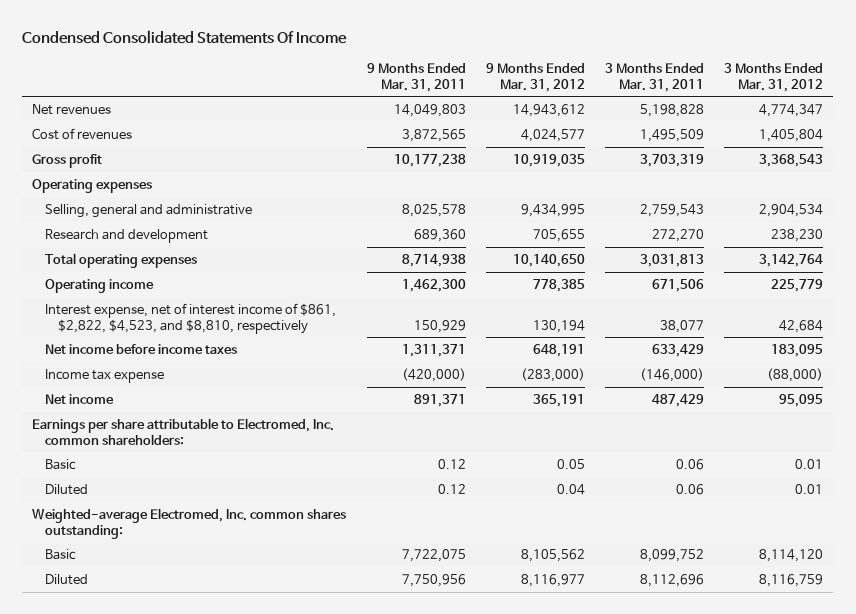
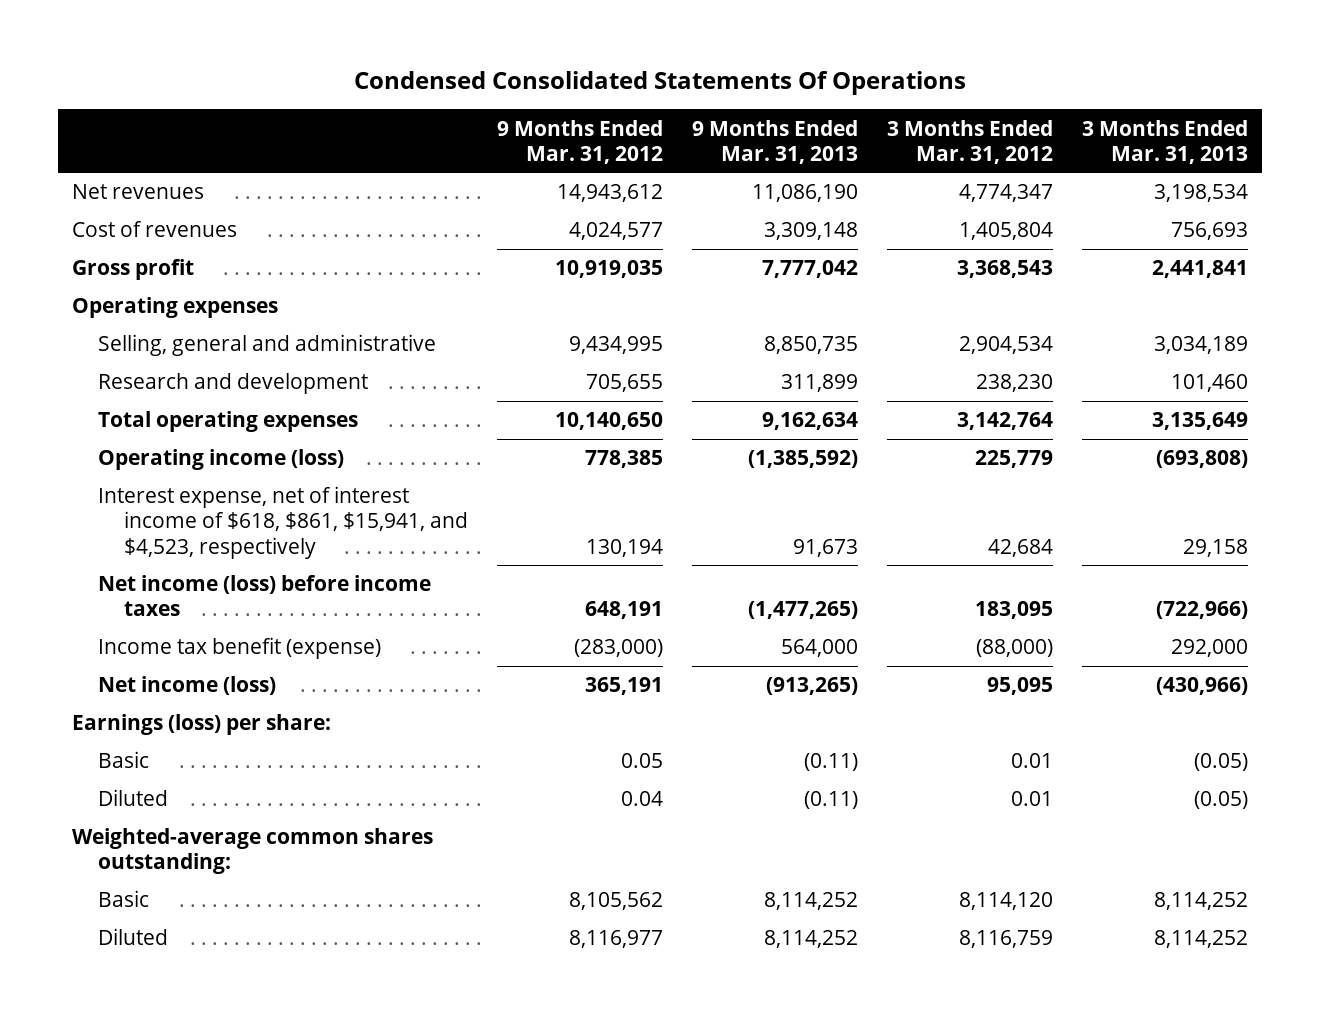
- Condensed Consolidated Statements Of Income
+ Condensed Consolidated Statements Of Operations
- | 9 Months Ended Mar. 31, 2011 | 9 Months Ended Mar. 31, 2012 | 3 Months Ended Mar. 31, 2011 | 3 Months Ended Mar. 31, 2012
+ | 9 Months Ended Mar. 31, 2012 | 9 Months Ended Mar. 31, 2013 | 3 Months Ended Mar. 31, 2012 | 3 Months Ended Mar. 31, 2013
- Operating income | 1,462,300 | 778,385 | 671,506 | 225,779
- Interest expense, net of interest income of $861, $2,822, $4,523, and $8,810, respectively | 150,929 | 130,194 | 38,077 | 42,684
- Net income before income taxes | 1,311,371 | 648,191 | 633,429 | 183,095
- Income tax expense | (420,000) | (283,000) | (146,000) | (88,000)
- Net income | 891,371 | 365,191 | 487,429 | 95,095
- Earnings per share attributable to Electromed, Inc. common shareholders:
+ Operating income (loss) | 778,385 | (1,385,592) | 225,779 | (693,808)
+ Interest expense, net of interest income of $618, $861, $15,941, and $4,523, respectively | 130,194 | 91,673 | 42,684 | 29,158
+ Net income (loss) before income taxes | 648,191 | (1,477,265) | 183,095 | (722,966)
+ Income tax benefit (expense) | (283,000) | 564,000 | (88,000) | 292,000
+ Net income (loss) | 365,191 | (913,265) | 95,095 | (430,966)
+ Earnings (loss) per share:
- Weighted-average Electromed, Inc. common shares outstanding:
+ Weighted-average common shares outstanding:

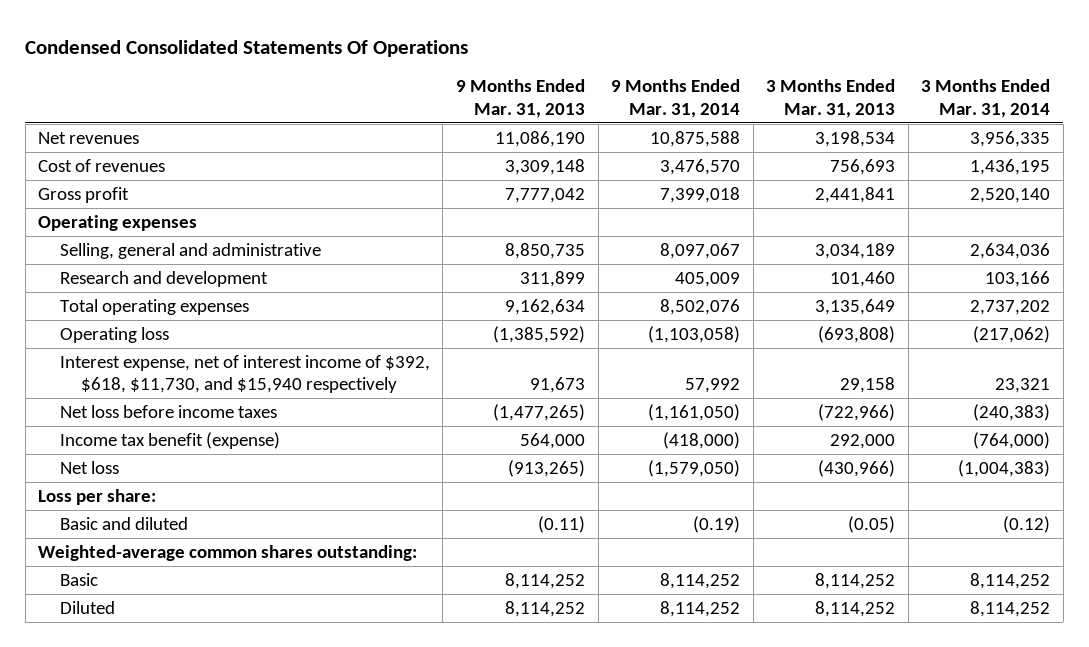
- | 9 Months Ended Mar. 31, 2012 | 9 Months Ended Mar. 31, 2013 | 3 Months Ended Mar. 31, 2012 | 3 Months Ended Mar. 31, 2013
+ | 9 Months Ended Mar. 31, 2013 | 9 Months Ended Mar. 31, 2014 | 3 Months Ended Mar. 31, 2013 | 3 Months Ended Mar. 31, 2014
- Operating income (loss) | 778,385 | (1,385,592) | 225,779 | (693,808)
- Interest expense, net of interest income of $618, $861, $15,941, and $4,523, respectively | 130,194 | 91,673 | 42,684 | 29,158
- Net income (loss) before income taxes | 648,191 | (1,477,265) | 183,095 | (722,966)
+ Operating loss | (1,385,592) | (1,103,058) | (693,808) | (217,062)
+ Interest expense, net of interest income of $392, $618, $11,730, and $15,940 respectively | 91,673 | 57,992 | 29,158 | 23,321
+ Net loss before income taxes | (1,477,265) | (1,161,050) | (722,966) | (240,383)
- Net income (loss) | 365,191 | (913,265) | 95,095 | (430,966)
- Earnings (loss) per share:
- Basic | 0.05 | (0.11) | 0.01 | (0.05)
- Diluted | 0.04 | (0.11) | 0.01 | (0.05)
+ Net loss | (913,265) | (1,579,050) | (430,966) | (1,004,383)
+ Loss per share:
+ Basic and diluted | (0.11) | (0.19) | (0.05) | (0.12)

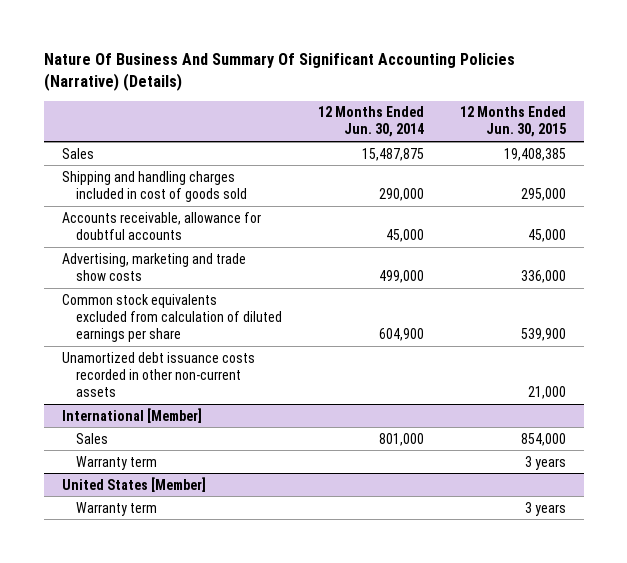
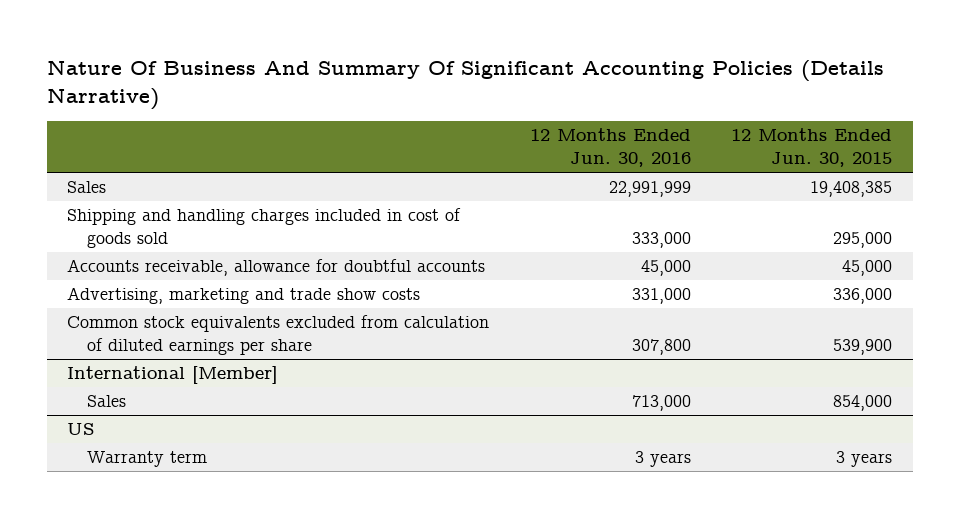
- Nature Of Business And Summary Of Significant Accounting Policies (Narrative) (Details)
+ Nature Of Business And Summary Of Significant Accounting Policies (Details Narrative)
- | 12 Months Ended Jun. 30, 2014 | 12 Months Ended Jun. 30, 2015
+ | 12 Months Ended Jun. 30, 2016 | 12 Months Ended Jun. 30, 2015
- Unamortized debt issuance costs recorded in other non-current assets | | 21,000
@ International [Member]
- Warranty term | | 3 years
- United States [Member]
+ US

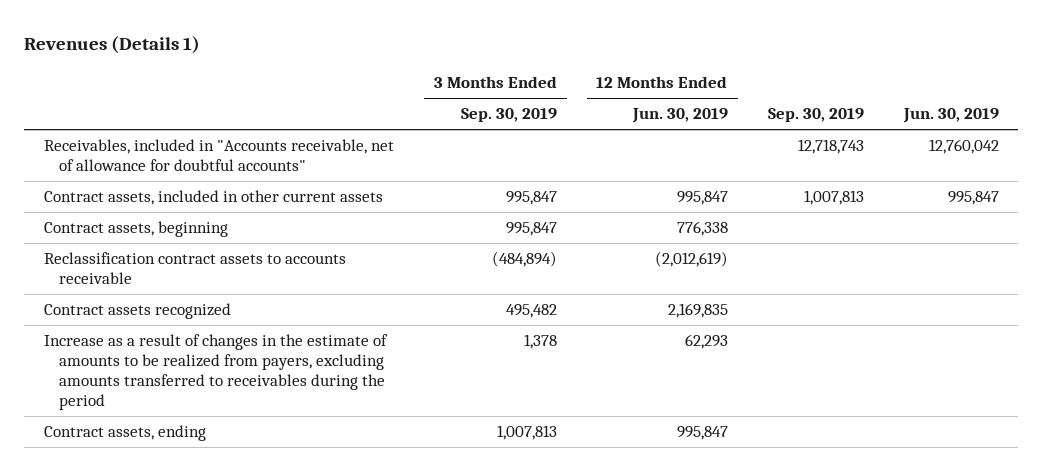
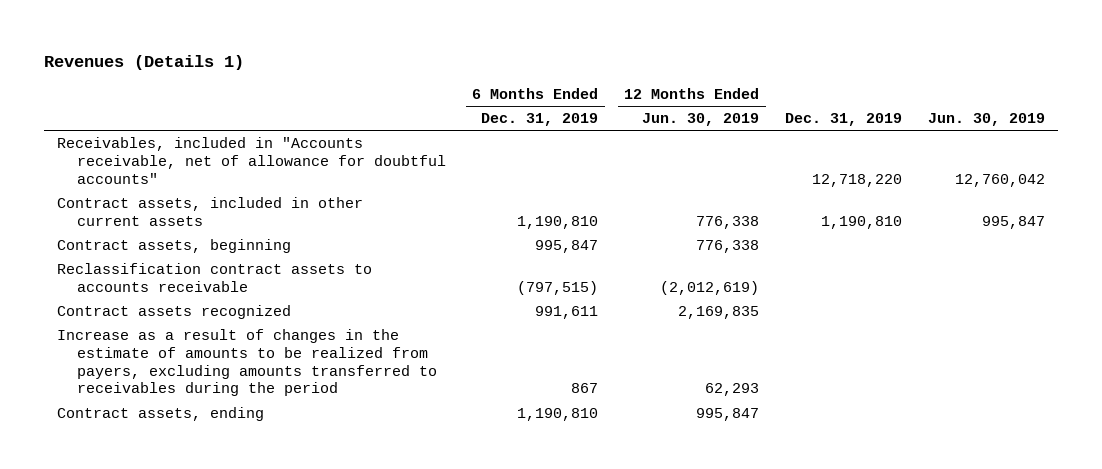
- | 3 Months Ended Sep. 30, 2019 | 12 Months Ended Jun. 30, 2019 | Sep. 30, 2019 | Jun. 30, 2019
+ | 6 Months Ended Dec. 31, 2019 | 12 Months Ended Jun. 30, 2019 | Dec. 31, 2019 | Jun. 30, 2019
- Contract assets, included in other current assets | 995,847 | 995,847 | 1,007,813 | 995,847
+ Contract assets, included in other current assets | 1,190,810 | 776,338 | 1,190,810 | 995,847

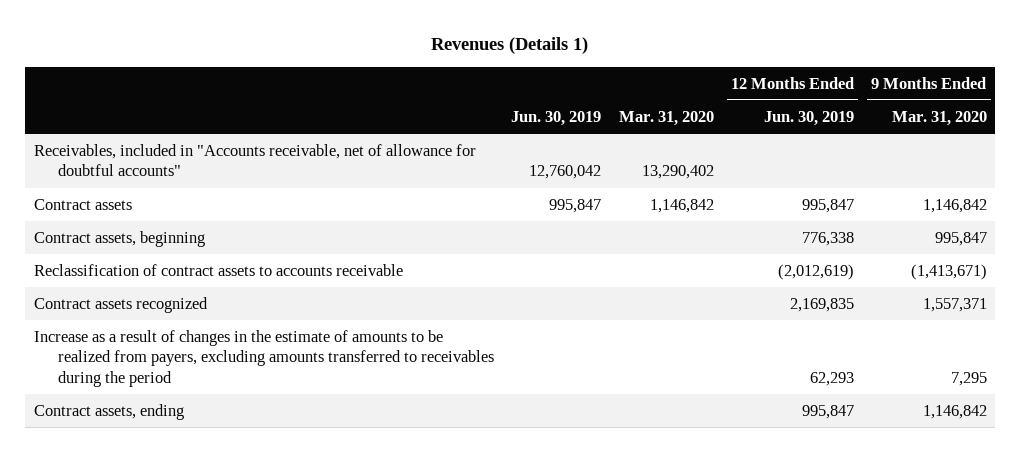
- | 6 Months Ended Dec. 31, 2019 | 12 Months Ended Jun. 30, 2019 | Dec. 31, 2019 | Jun. 30, 2019
+ | Jun. 30, 2019 | Mar. 31, 2020 | 12 Months Ended Jun. 30, 2019 | 9 Months Ended Mar. 31, 2020
- Contract assets, included in other current assets | 1,190,810 | 776,338 | 1,190,810 | 995,847
+ Contract assets | 995,847 | 1,146,842 | 995,847 | 1,146,842
- Reclassification contract assets to accounts receivable | (797,515) | (2,012,619) | |
+ Reclassification of contract assets to accounts receivable | | | (2,012,619) | (1,413,671)

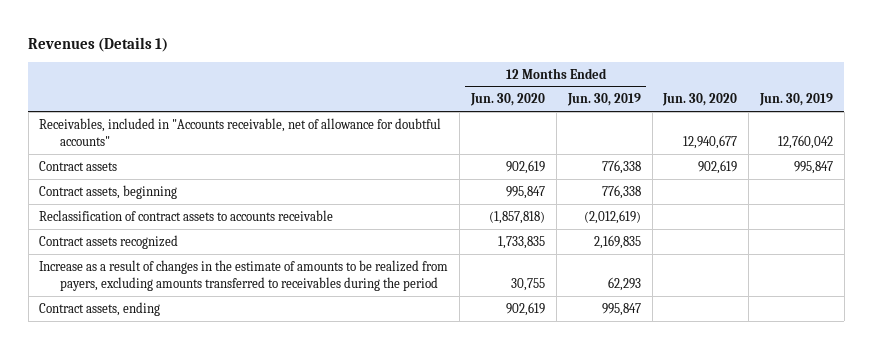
- | Jun. 30, 2019 | Mar. 31, 2020 | 12 Months Ended Jun. 30, 2019 | 9 Months Ended Mar. 31, 2020
+ | 12 Months Ended Jun. 30, 2020 | 12 Months Ended Jun. 30, 2019 | Jun. 30, 2020 | Jun. 30, 2019
- Contract assets | 995,847 | 1,146,842 | 995,847 | 1,146,842
+ Contract assets | 902,619 | 776,338 | 902,619 | 995,847

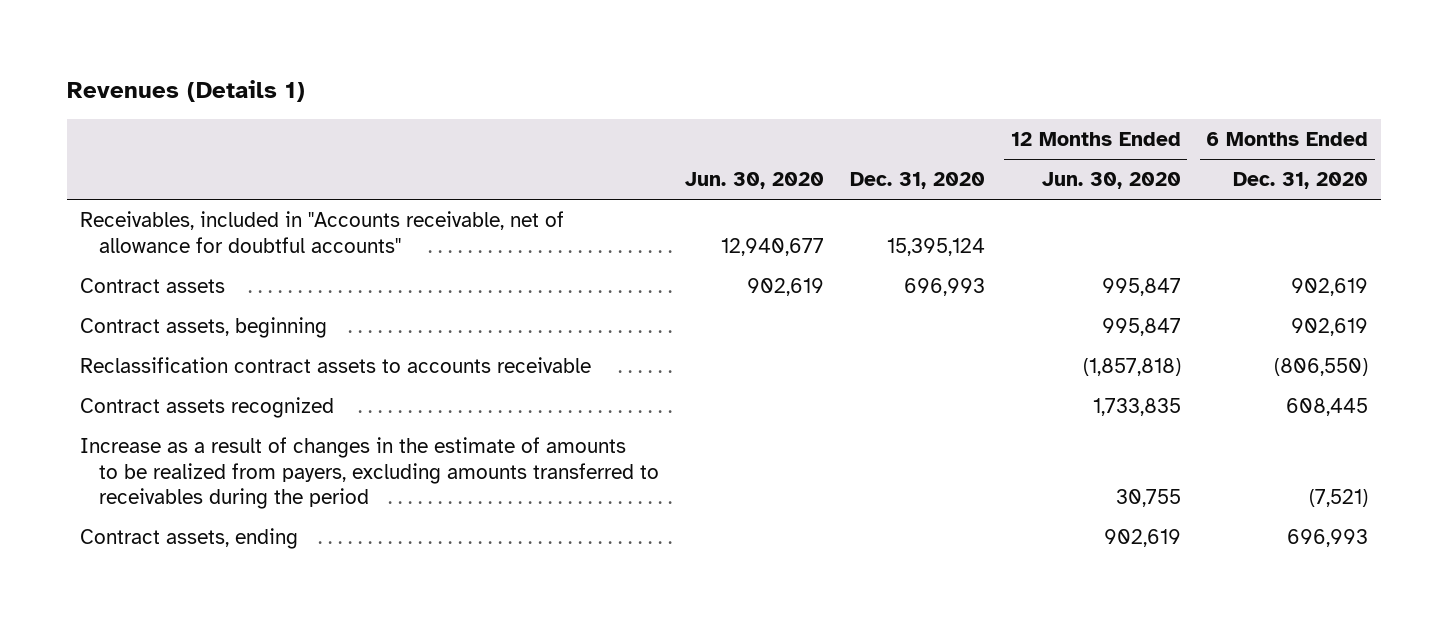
- | 12 Months Ended Jun. 30, 2020 | 12 Months Ended Jun. 30, 2019 | Jun. 30, 2020 | Jun. 30, 2019
+ | Jun. 30, 2020 | Dec. 31, 2020 | 12 Months Ended Jun. 30, 2020 | 6 Months Ended Dec. 31, 2020
- Contract assets | 902,619 | 776,338 | 902,619 | 995,847
+ Contract assets | 902,619 | 696,993 | 995,847 | 902,619
- Reclassification of contract assets to accounts receivable | (1,857,818) | (2,012,619) | |
+ Reclassification contract assets to accounts receivable | | | (1,857,818) | (806,550)

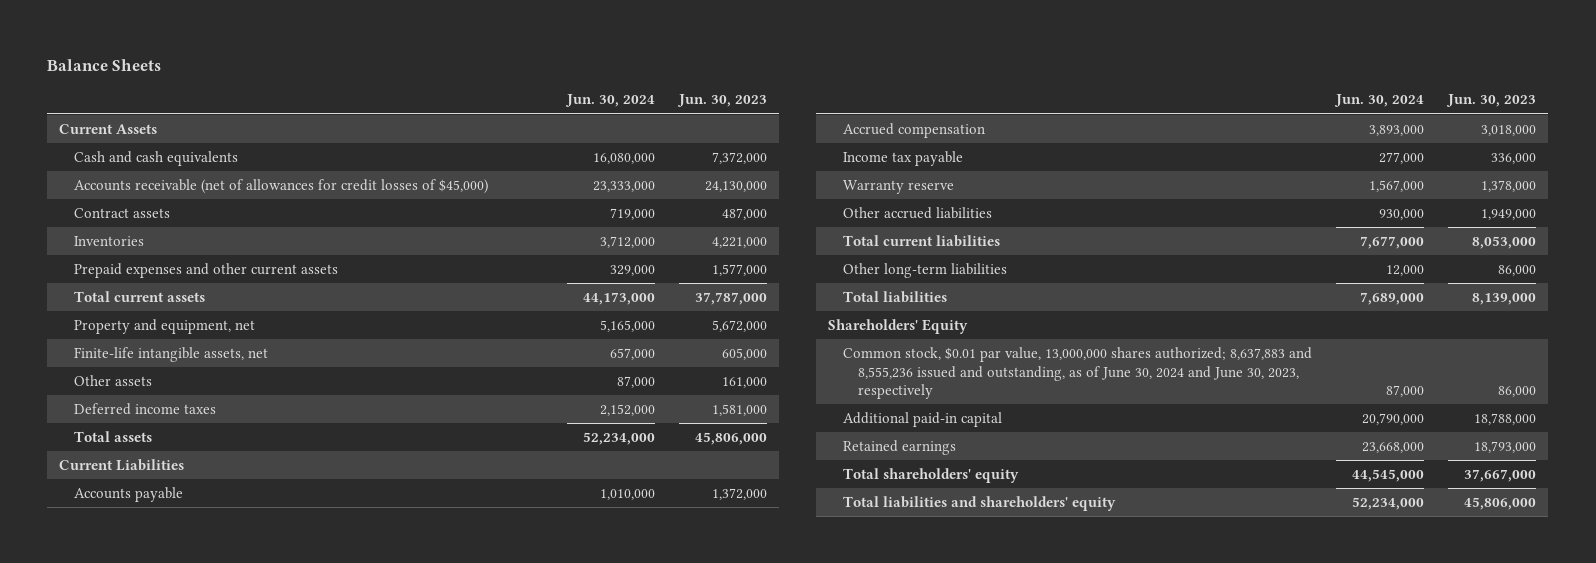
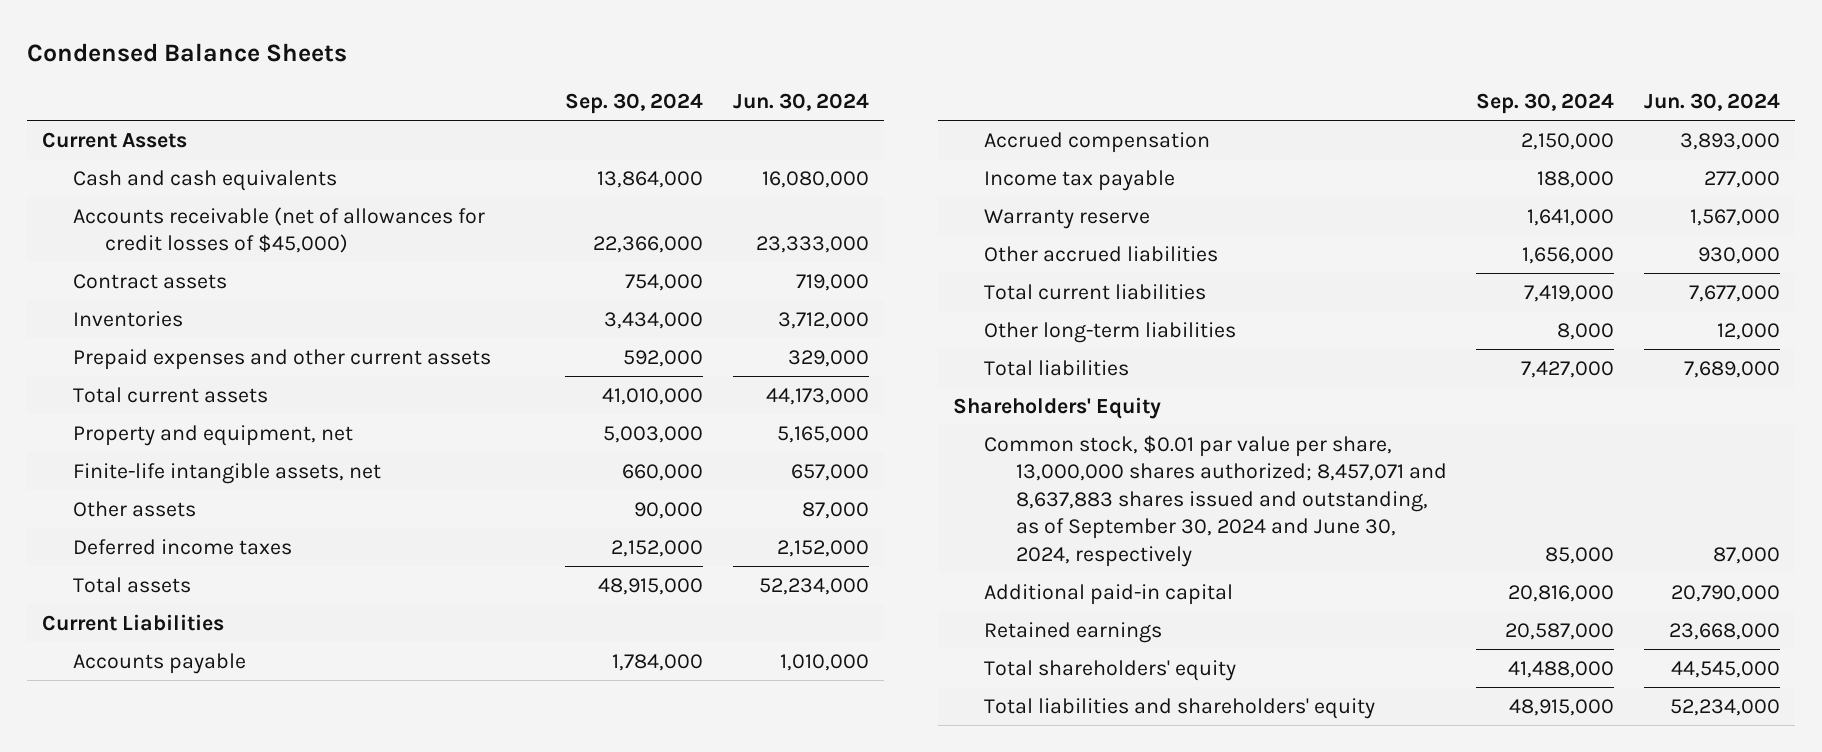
- Balance Sheets
+ Condensed Balance Sheets
- | Jun. 30, 2024 | Jun. 30, 2023
+ | Sep. 30, 2024 | Jun. 30, 2024
- Common stock, $0.01 par value, 13,000,000 shares authorized; 8,637,883 and 8,555,236 issued and outstanding, as of June 30, 2024 and June 30, 2023, respectively | 87,000 | 86,000
+ Common stock, $0.01 par value per share, 13,000,000 shares authorized; 8,457,071 and 8,637,883 shares issued and outstanding, as of September 30, 2024 and June 30, 2024, respectively | 85,000 | 87,000

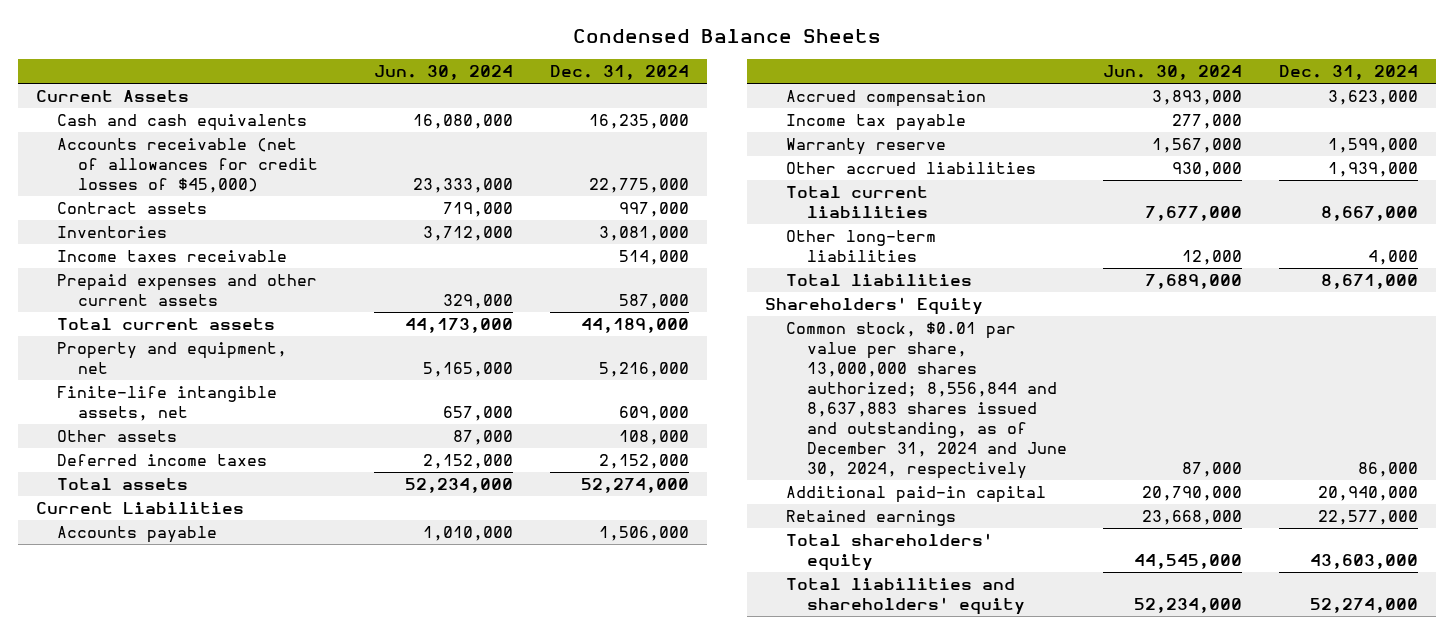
- | Sep. 30, 2024 | Jun. 30, 2024
+ | Jun. 30, 2024 | Dec. 31, 2024
+ Income taxes receivable | | 514,000
- Common stock, $0.01 par value per share, 13,000,000 shares authorized; 8,457,071 and 8,637,883 shares issued and outstanding, as of September 30, 2024 and June 30, 2024, respectively | 85,000 | 87,000
+ Common stock, $0.01 par value per share, 13,000,000 shares authorized; 8,556,844 and 8,637,883 shares issued and outstanding, as of December 31, 2024 and June 30, 2024, respectively | 87,000 | 86,000

